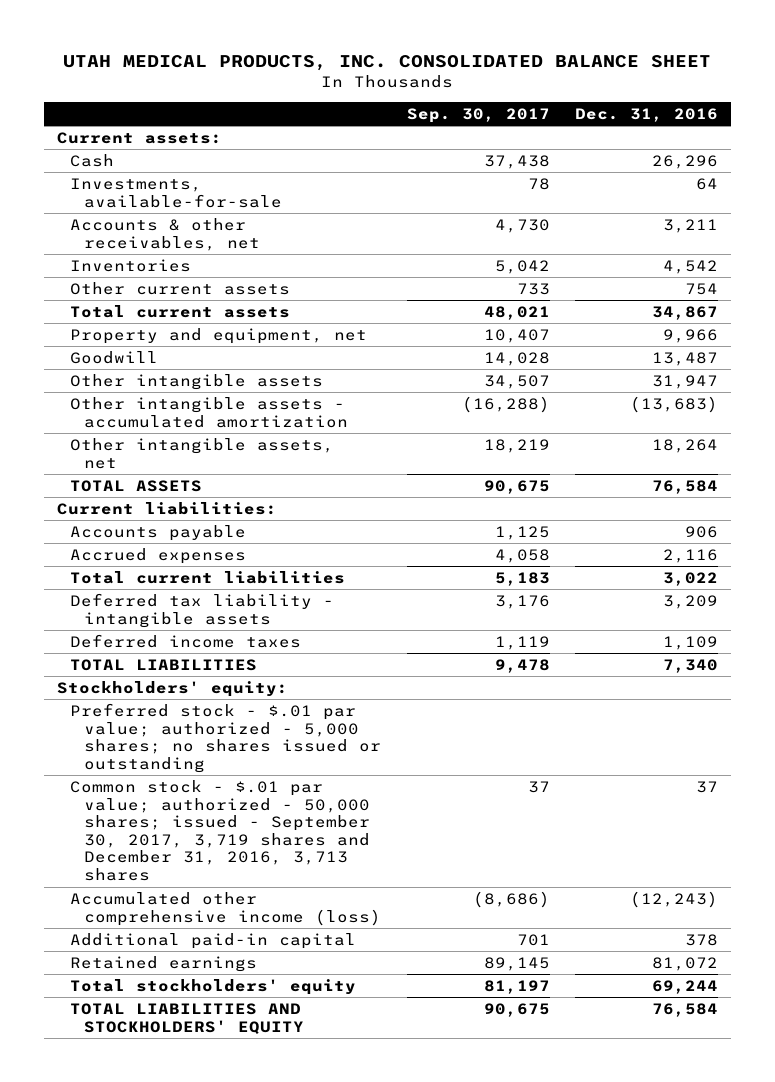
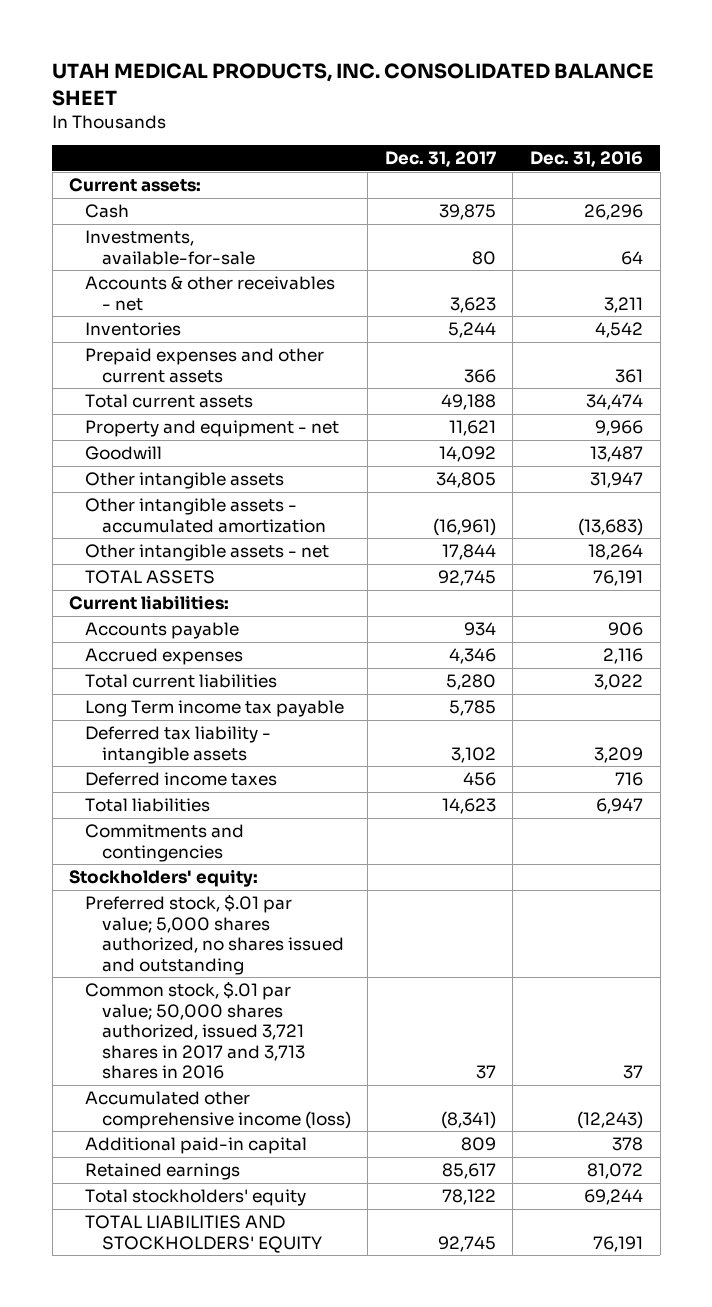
- | Sep. 30, 2017 | Dec. 31, 2016
+ | Dec. 31, 2017 | Dec. 31, 2016
- Accounts & other receivables, net | 4,730 | 3,211
+ Accounts & other receivables - net | 3,623 | 3,211
- Other current assets | 733 | 754
- Total current assets | 48,021 | 34,867
- Property and equipment, net | 10,407 | 9,966
+ Prepaid expenses and other current assets | 366 | 361
+ Total current assets | 49,188 | 34,474
+ Property and equipment - net | 11,621 | 9,966
- Other intangible assets, net | 18,219 | 18,264
- TOTAL ASSETS | 90,675 | 76,584
+ Other intangible assets - net | 17,844 | 18,264
+ TOTAL ASSETS | 92,745 | 76,191
+ Long Term income tax payable | 5,785 |
- Deferred income taxes | 1,119 | 1,109
- TOTAL LIABILITIES | 9,478 | 7,340
+ Deferred income taxes | 456 | 716
+ Total liabilities | 14,623 | 6,947
+ Commitments and contingencies
- Preferred stock - $.01 par value; authorized - 5,000 shares; no shares issued or outstanding
- Common stock - $.01 par value; authorized - 50,000 shares; issued - September 30, 2017, 3,719 shares and December 31, 2016, 3,713 shares | 37 | 37
+ Preferred stock, $.01 par value; 5,000 shares authorized, no shares issued and outstanding
+ Common stock, $.01 par value; 50,000 shares authorized, issued 3,721 shares in 2017 and 3,713 shares in 2016 | 37 | 37
- TOTAL LIABILITIES AND STOCKHOLDERS' EQUITY | 90,675 | 76,584
+ TOTAL LIABILITIES AND STOCKHOLDERS' EQUITY | 92,745 | 76,191

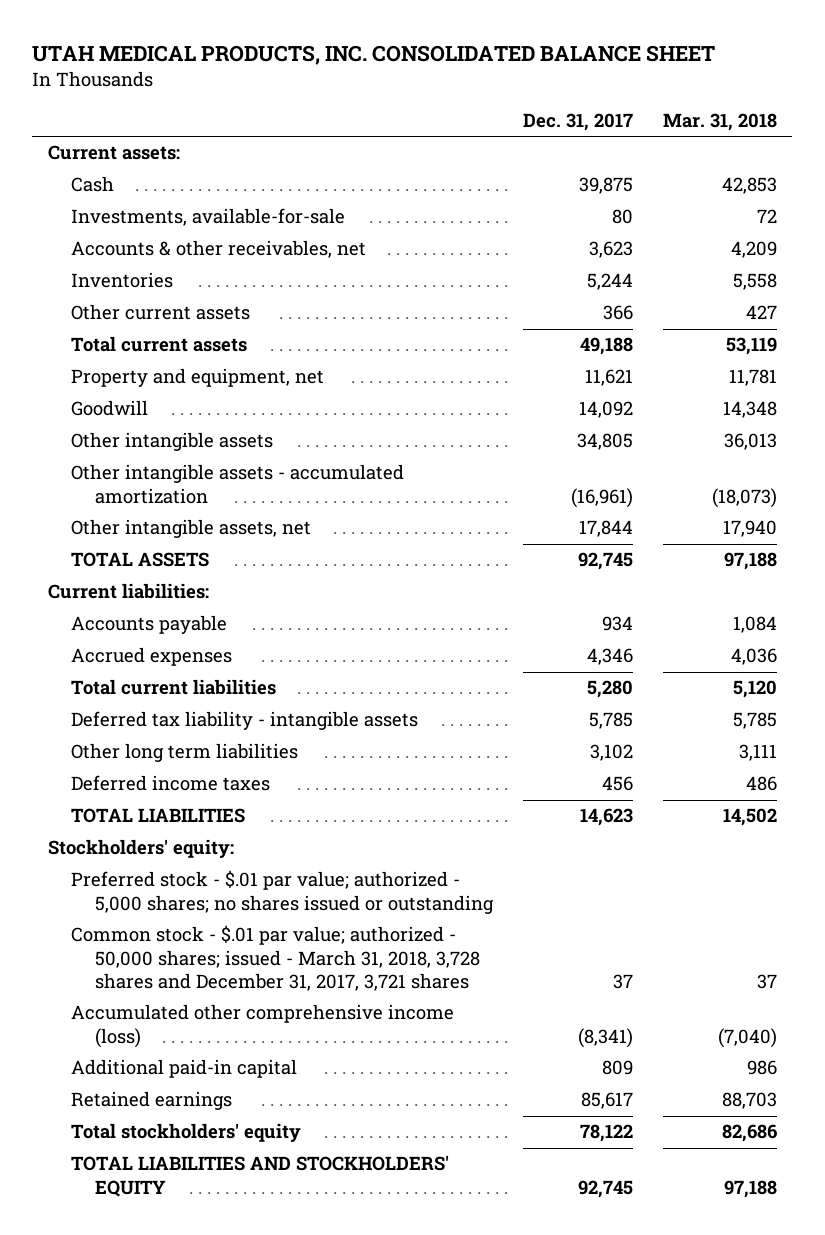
- | Dec. 31, 2017 | Dec. 31, 2016
+ | Dec. 31, 2017 | Mar. 31, 2018
- Accounts & other receivables - net | 3,623 | 3,211
+ Accounts & other receivables, net | 3,623 | 4,209
- Prepaid expenses and other current assets | 366 | 361
+ Other current assets | 366 | 427
- Property and equipment - net | 11,621 | 9,966
+ Property and equipment, net | 11,621 | 11,781
- Other intangible assets - net | 17,844 | 18,264
+ Other intangible assets, net | 17,844 | 17,940
- Long Term income tax payable | 5,785 |
- Deferred tax liability - intangible assets | 3,102 | 3,209
+ Deferred tax liability - intangible assets | 5,785 | 5,785
+ Other long term liabilities | 3,102 | 3,111
- Total liabilities | 14,623 | 6,947
- Commitments and contingencies
+ TOTAL LIABILITIES | 14,623 | 14,502
- Preferred stock, $.01 par value; 5,000 shares authorized, no shares issued and outstanding
- Common stock, $.01 par value; 50,000 shares authorized, issued 3,721 shares in 2017 and 3,713 shares in 2016 | 37 | 37
+ Preferred stock - $.01 par value; authorized - 5,000 shares; no shares issued or outstanding
+ Common stock - $.01 par value; authorized - 50,000 shares; issued - March 31, 2018, 3,728 shares and December 31, 2017, 3,721 shares | 37 | 37

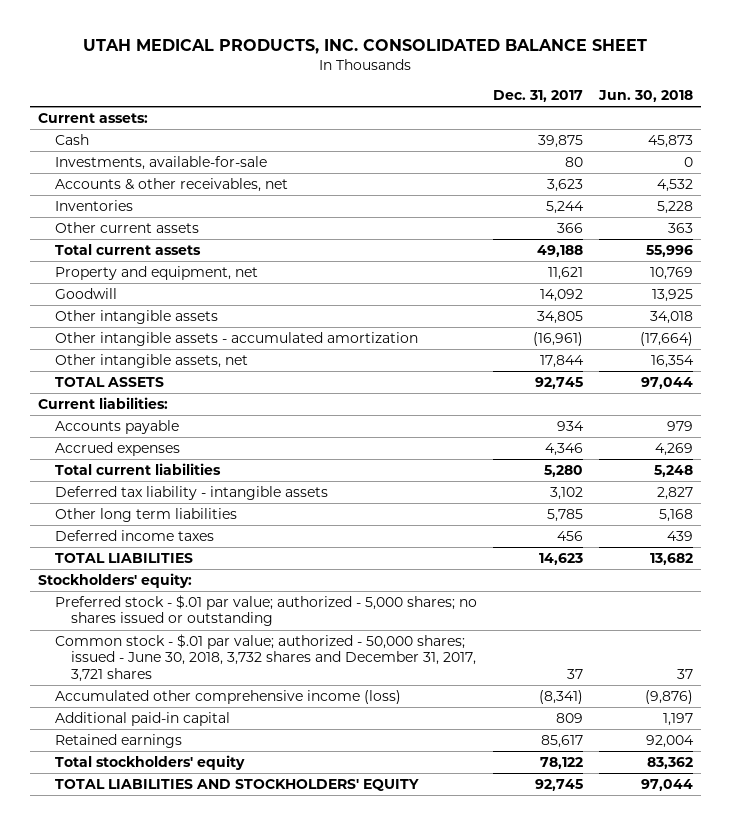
- | Dec. 31, 2017 | Mar. 31, 2018
+ | Dec. 31, 2017 | Jun. 30, 2018
- Deferred tax liability - intangible assets | 5,785 | 5,785
- Other long term liabilities | 3,102 | 3,111
+ Deferred tax liability - intangible assets | 3,102 | 2,827
+ Other long term liabilities | 5,785 | 5,168
- Common stock - $.01 par value; authorized - 50,000 shares; issued - March 31, 2018, 3,728 shares and December 31, 2017, 3,721 shares | 37 | 37
+ Common stock - $.01 par value; authorized - 50,000 shares; issued - June 30, 2018, 3,732 shares and December 31, 2017, 3,721 shares | 37 | 37

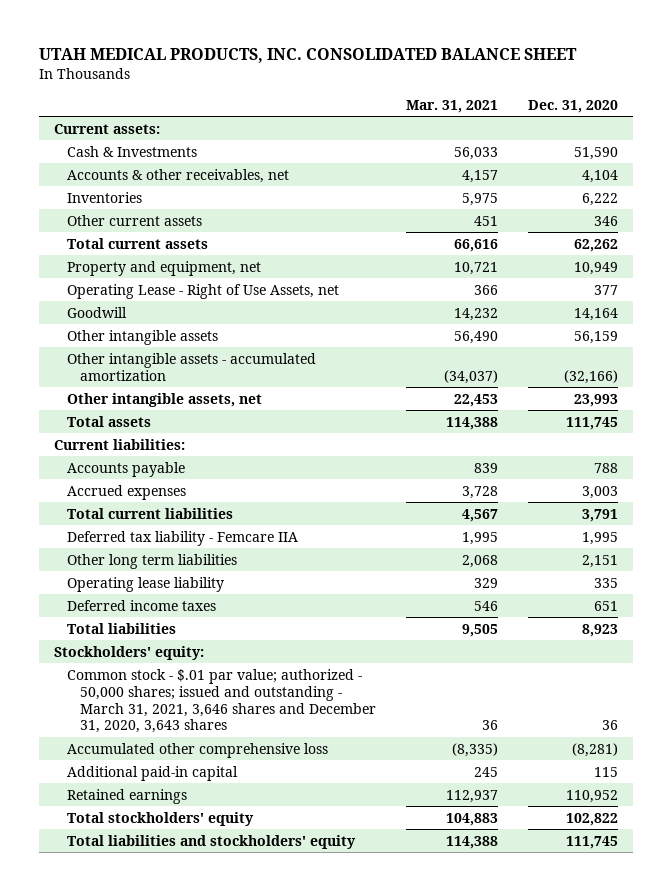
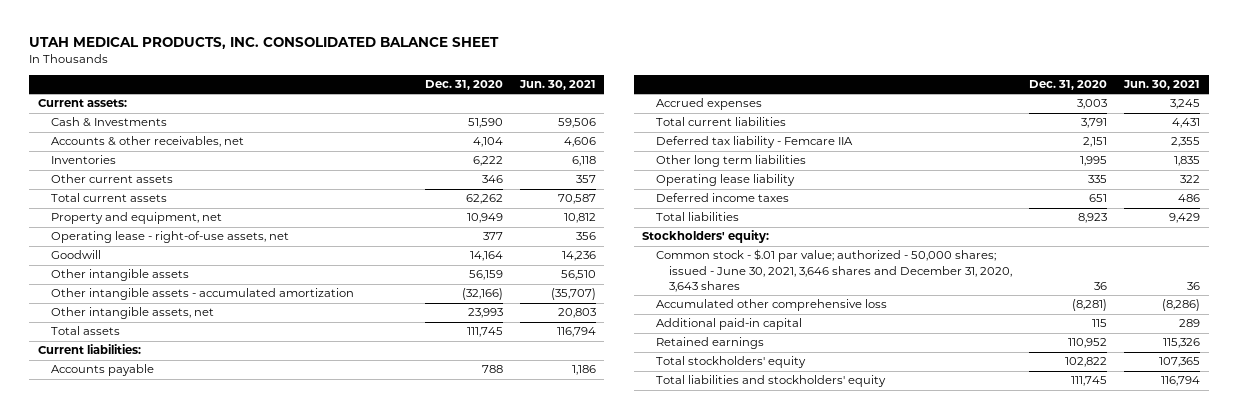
- | Mar. 31, 2021 | Dec. 31, 2020
+ | Dec. 31, 2020 | Jun. 30, 2021
- Operating Lease - Right of Use Assets, net | 366 | 377
+ Operating lease - right-of-use assets, net | 377 | 356
- Deferred tax liability - Femcare IIA | 1,995 | 1,995
- Other long term liabilities | 2,068 | 2,151
+ Deferred tax liability - Femcare IIA | 2,151 | 2,355
+ Other long term liabilities | 1,995 | 1,835
- Common stock - $.01 par value; authorized - 50,000 shares; issued and outstanding - March 31, 2021, 3,646 shares and December 31, 2020, 3,643 shares | 36 | 36
+ Common stock - $.01 par value; authorized - 50,000 shares; issued - June 30, 2021, 3,646 shares and December 31, 2020, 3,643 shares | 36 | 36

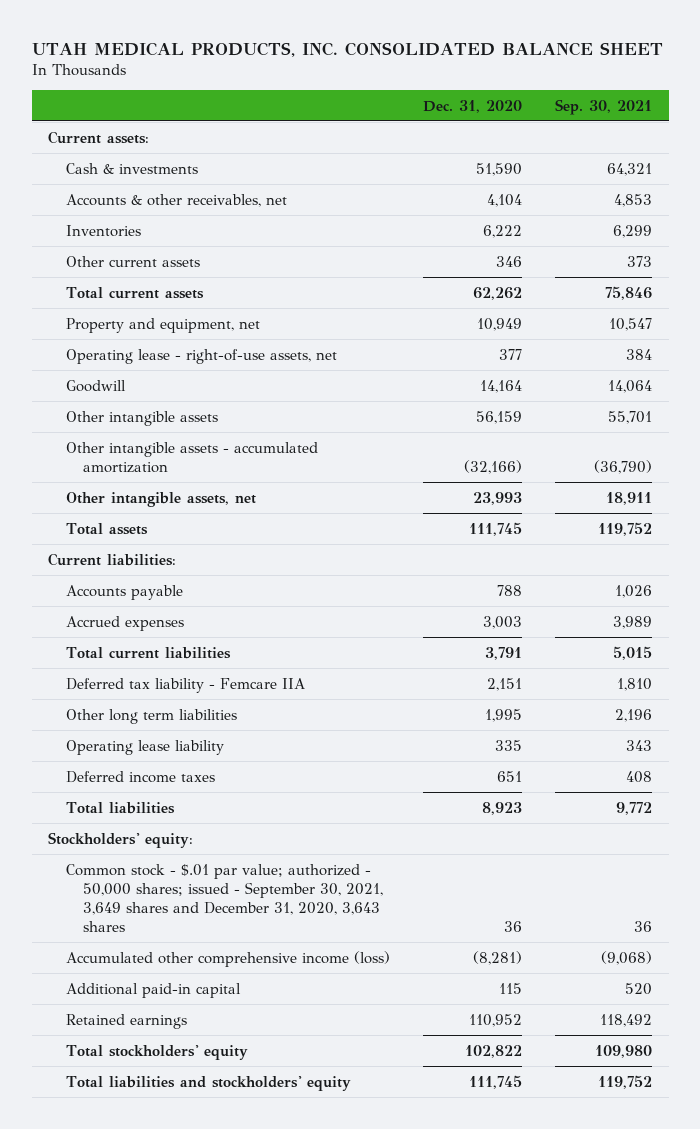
- | Dec. 31, 2020 | Jun. 30, 2021
+ | Dec. 31, 2020 | Sep. 30, 2021
- Cash & Investments | 51,590 | 59,506
+ Cash & investments | 51,590 | 64,321
- Common stock - $.01 par value; authorized - 50,000 shares; issued - June 30, 2021, 3,646 shares and December 31, 2020, 3,643 shares | 36 | 36
- Accumulated other comprehensive loss | (8,281) | (8,286)
+ Common stock - $.01 par value; authorized - 50,000 shares; issued - September 30, 2021, 3,649 shares and December 31, 2020, 3,643 shares | 36 | 36
+ Accumulated other comprehensive income (loss) | (8,281) | (9,068)

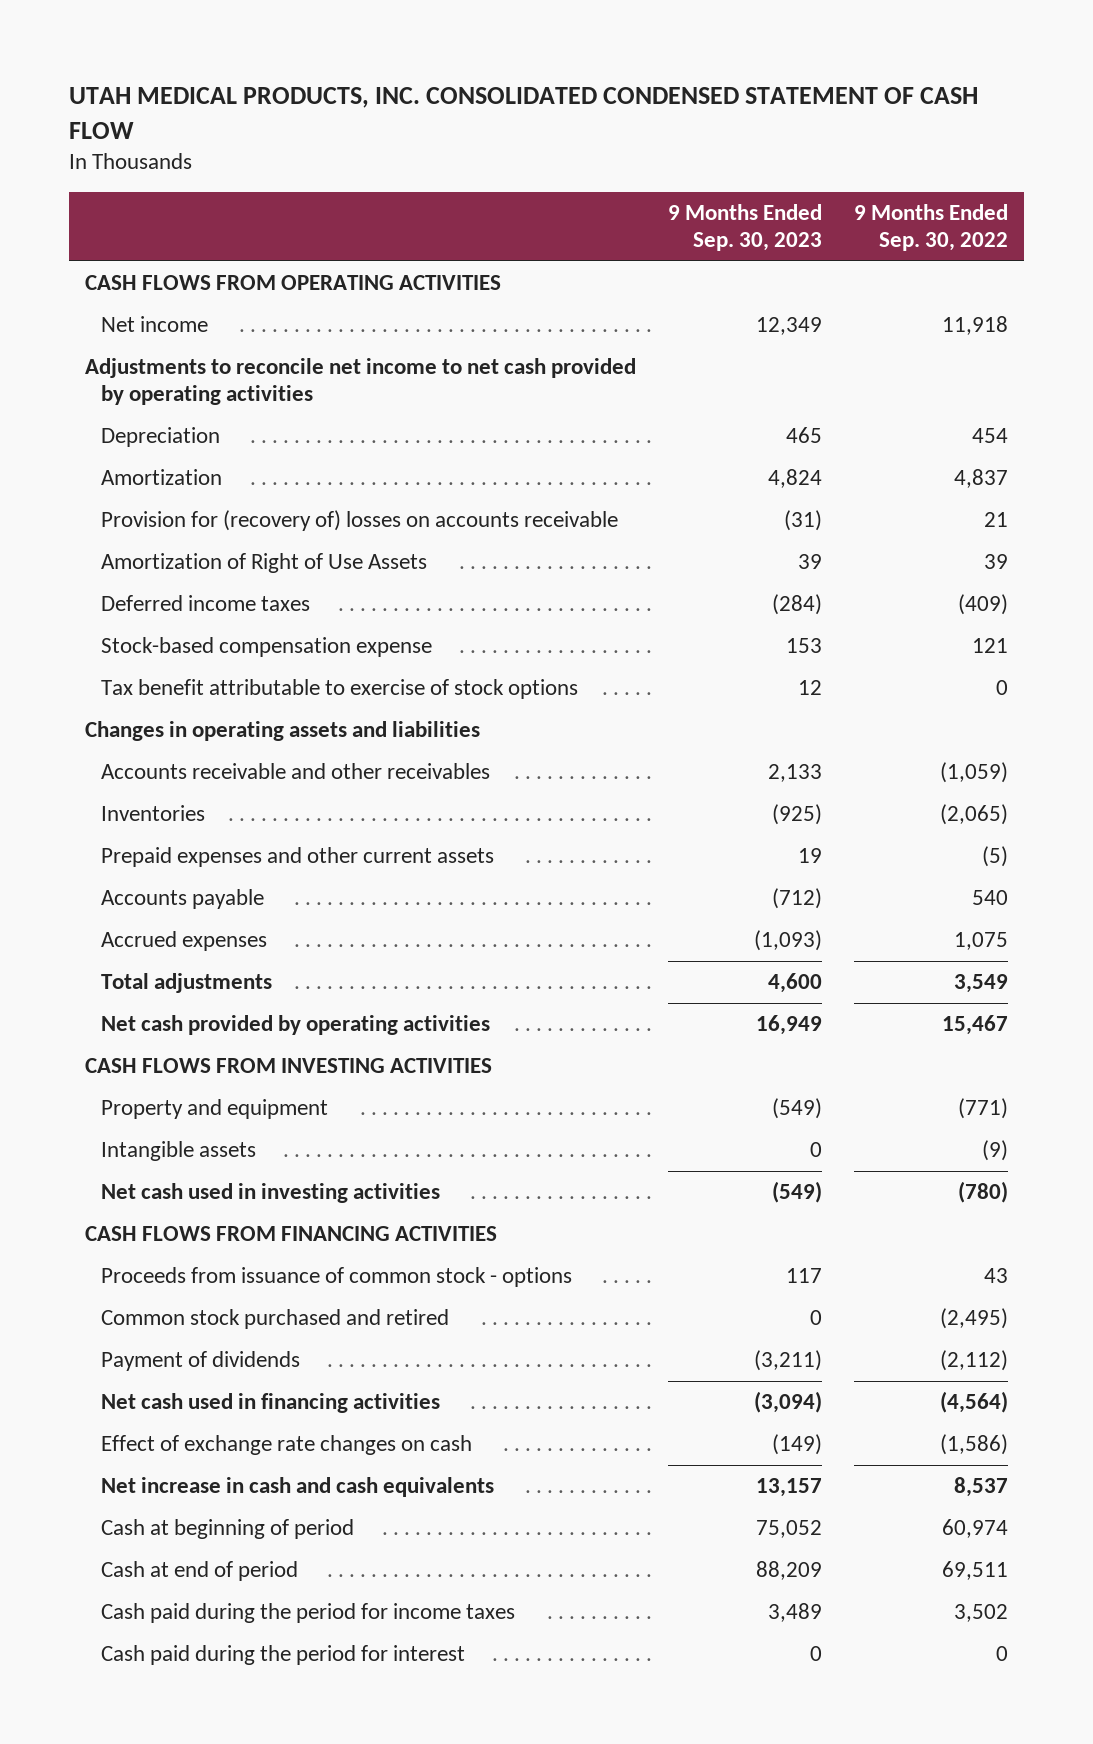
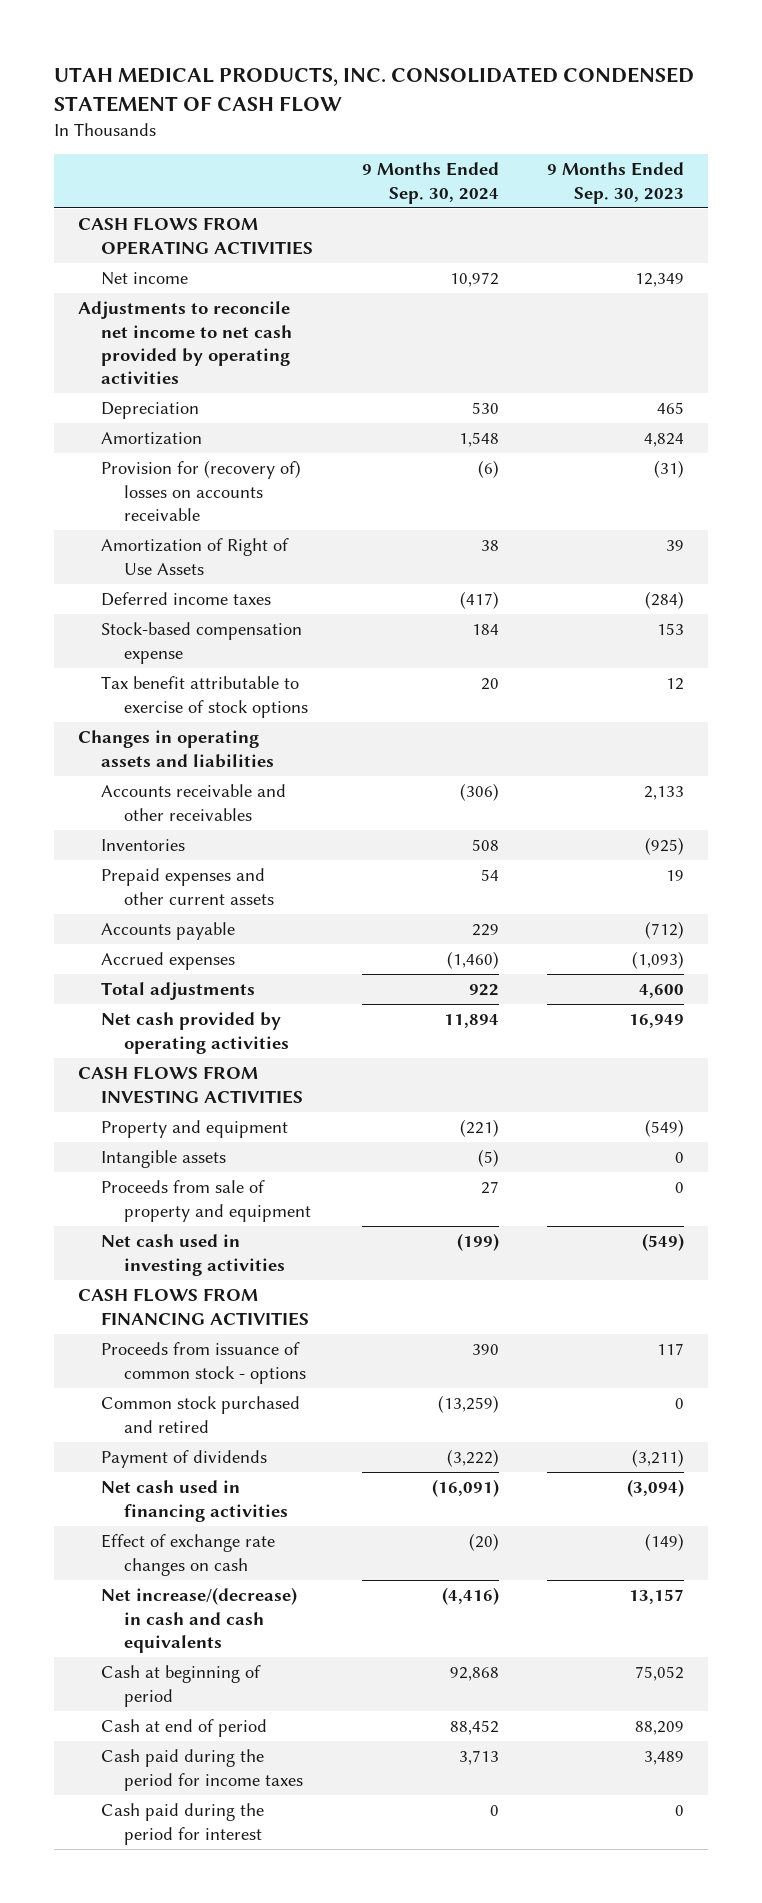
- | 9 Months Ended Sep. 30, 2023 | 9 Months Ended Sep. 30, 2022
+ | 9 Months Ended Sep. 30, 2024 | 9 Months Ended Sep. 30, 2023
+ Proceeds from sale of property and equipment | 27 | 0
- Net increase in cash and cash equivalents | 13,157 | 8,537
+ Net increase/(decrease) in cash and cash equivalents | (4,416) | 13,157

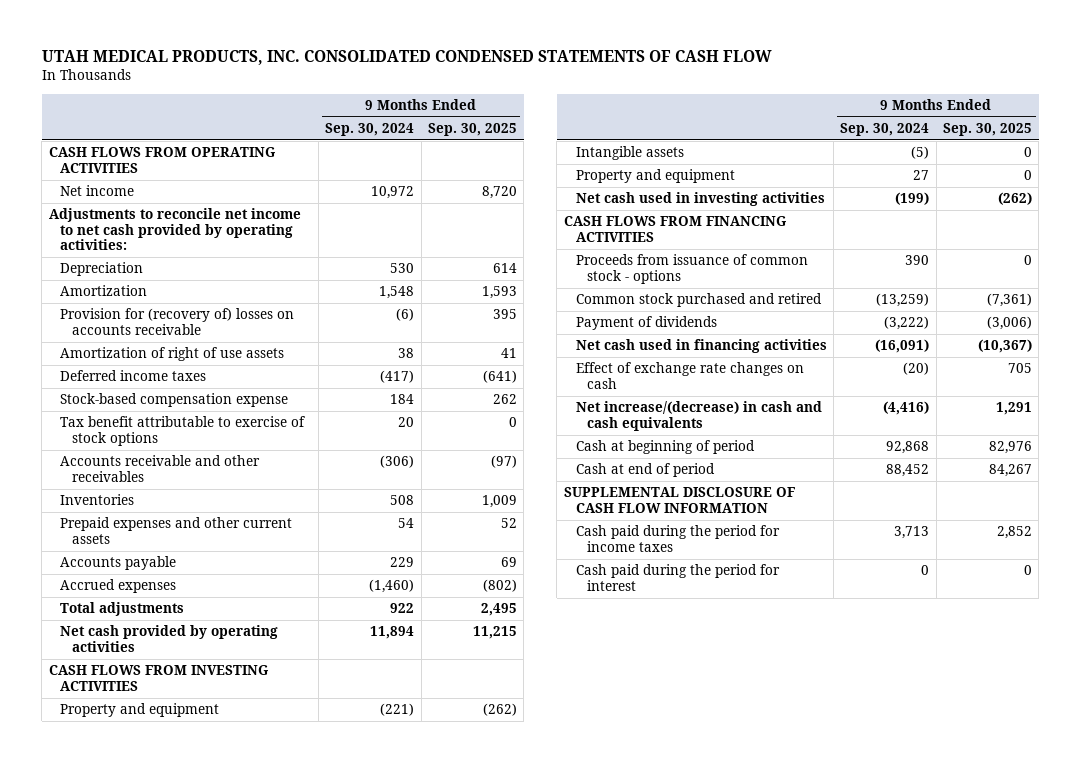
- UTAH MEDICAL PRODUCTS, INC. CONSOLIDATED CONDENSED STATEMENT OF CASH FLOW
+ UTAH MEDICAL PRODUCTS, INC. CONSOLIDATED CONDENSED STATEMENTS OF CASH FLOW
- | 9 Months Ended Sep. 30, 2024 | 9 Months Ended Sep. 30, 2023
+ | 9 Months Ended Sep. 30, 2024 | 9 Months Ended Sep. 30, 2025
- Adjustments to reconcile net income to net cash provided by operating activities
+ Adjustments to reconcile net income to net cash provided by operating activities:
- Amortization of Right of Use Assets | 38 | 39
+ Amortization of right of use assets | 38 | 41
- Changes in operating assets and liabilities
- Proceeds from sale of property and equipment | 27 | 0
+ Property and equipment | 27 | 0
+ SUPPLEMENTAL DISCLOSURE OF CASH FLOW INFORMATION

